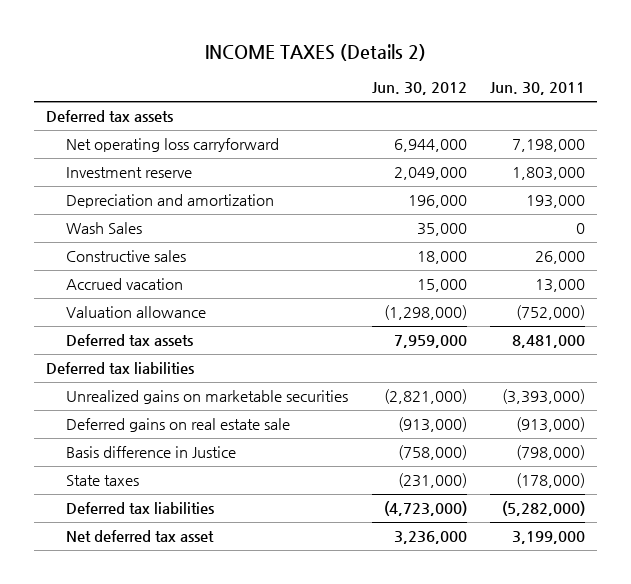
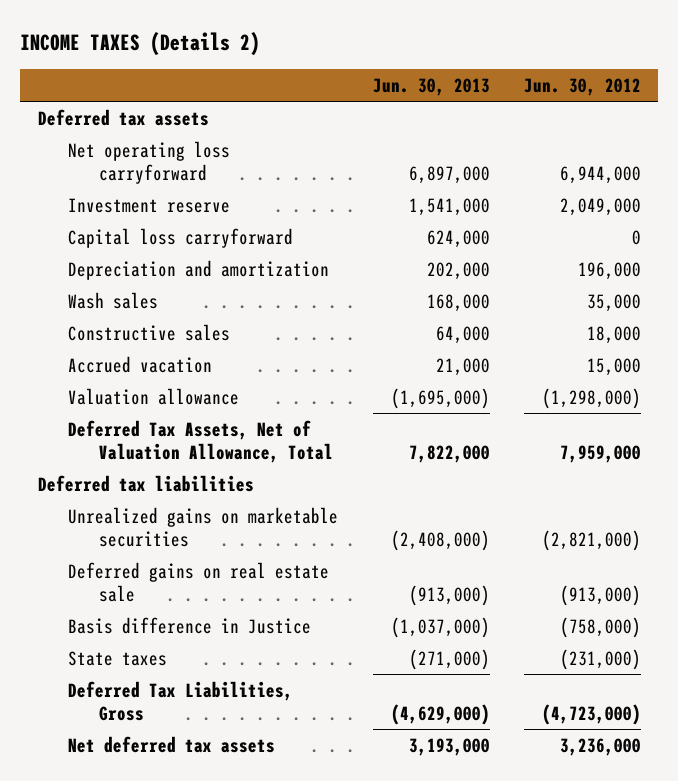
- | Jun. 30, 2012 | Jun. 30, 2011
+ | Jun. 30, 2013 | Jun. 30, 2012
+ Capital loss carryforward | 624,000 | 0
- Wash Sales | 35,000 | 0
+ Wash sales | 168,000 | 35,000
- Deferred tax assets | 7,959,000 | 8,481,000
+ Deferred Tax Assets, Net of Valuation Allowance, Total | 7,822,000 | 7,959,000
- Deferred tax liabilities | (4,723,000) | (5,282,000)
- Net deferred tax asset | 3,236,000 | 3,199,000
+ Deferred Tax Liabilities, Gross | (4,629,000) | (4,723,000)
+ Net deferred tax assets | 3,193,000 | 3,236,000

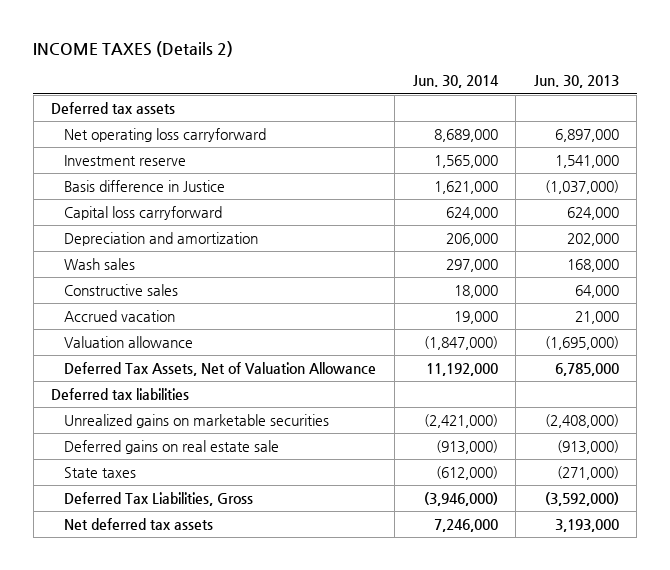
- | Jun. 30, 2013 | Jun. 30, 2012
+ | Jun. 30, 2014 | Jun. 30, 2013
moved up: Basis difference in Justice | 1,621,000 | (1,037,000)
- Deferred Tax Assets, Net of Valuation Allowance, Total | 7,822,000 | 7,959,000
+ Deferred Tax Assets, Net of Valuation Allowance | 11,192,000 | 6,785,000
- Deferred Tax Liabilities, Gross | (4,629,000) | (4,723,000)
+ Deferred Tax Liabilities, Gross | (3,946,000) | (3,592,000)

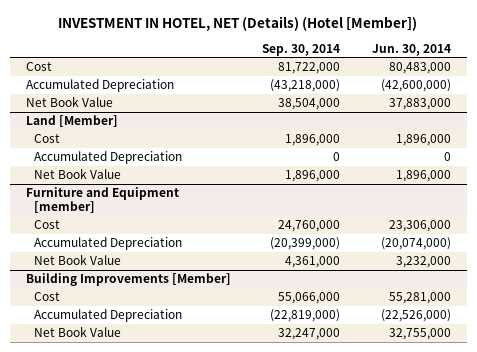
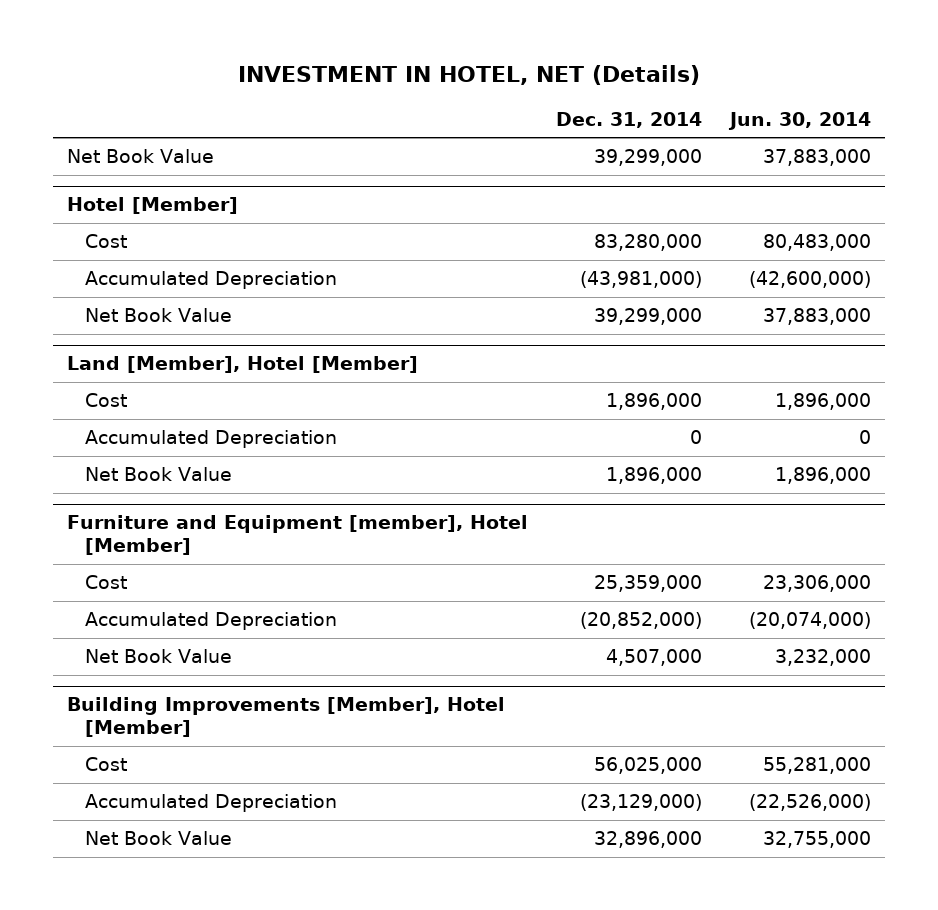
- INVESTMENT IN HOTEL, NET (Details) (Hotel [Member])
+ INVESTMENT IN HOTEL, NET (Details)
- | Sep. 30, 2014 | Jun. 30, 2014
+ | Dec. 31, 2014 | Jun. 30, 2014
+ Net Book Value | 39,299,000 | 37,883,000
+ Hotel [Member]
- Land [Member]
+ Land [Member], Hotel [Member]
- Furniture and Equipment [member]
+ Furniture and Equipment [member], Hotel [Member]
- Building Improvements [Member]
+ Building Improvements [Member], Hotel [Member]

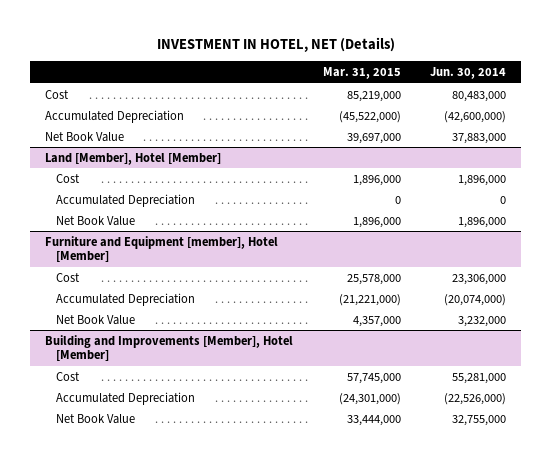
- | Dec. 31, 2014 | Jun. 30, 2014
+ | Mar. 31, 2015 | Jun. 30, 2014
- Net Book Value | 39,299,000 | 37,883,000
- Hotel [Member]
- Building Improvements [Member], Hotel [Member]
+ Building and Improvements [Member], Hotel [Member]

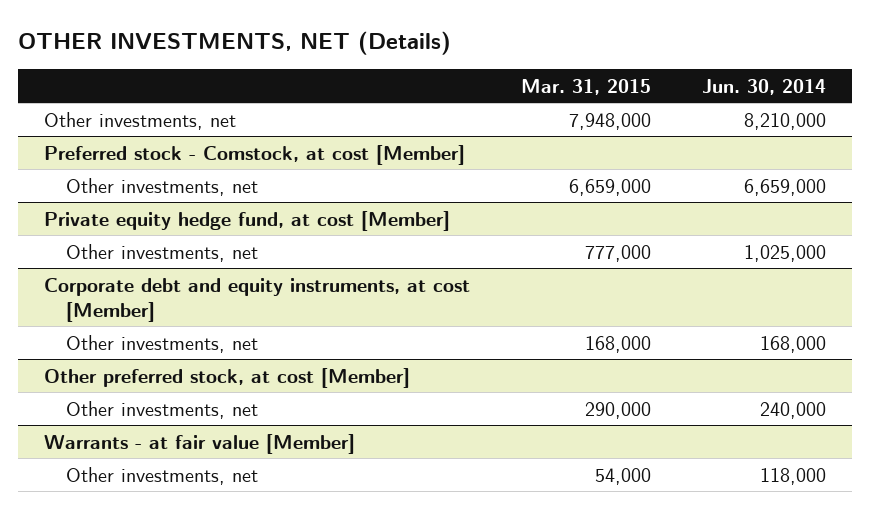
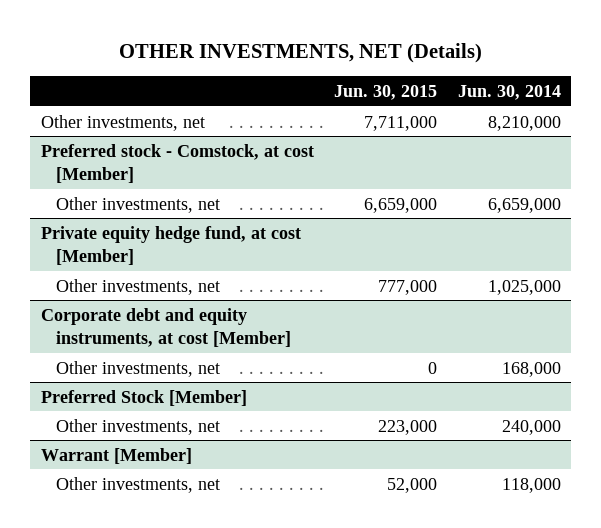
- | Mar. 31, 2015 | Jun. 30, 2014
+ | Jun. 30, 2015 | Jun. 30, 2014
- Other preferred stock, at cost [Member]
+ Preferred Stock [Member]
- Warrants - at fair value [Member]
+ Warrant [Member]

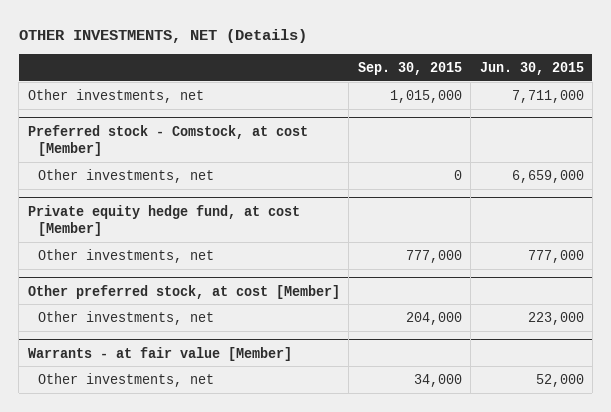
- | Jun. 30, 2015 | Jun. 30, 2014
+ | Sep. 30, 2015 | Jun. 30, 2015
- Corporate debt and equity instruments, at cost [Member]
- Other investments, net | 0 | 168,000
- Preferred Stock [Member]
+ Other preferred stock, at cost [Member]
- Warrant [Member]
+ Warrants - at fair value [Member]

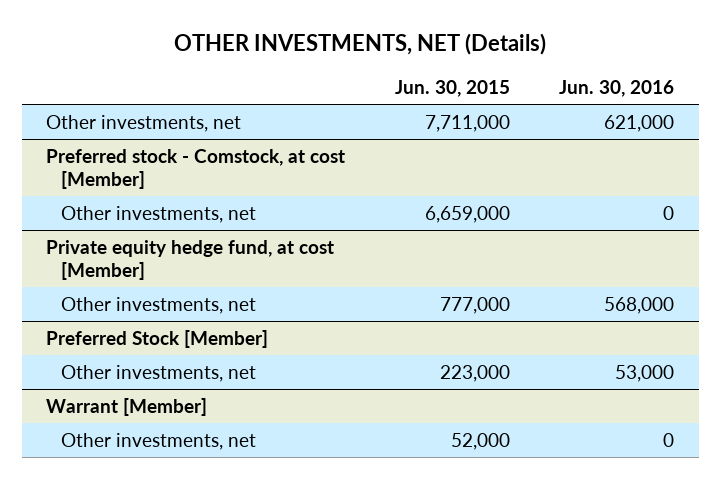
- | Sep. 30, 2015 | Jun. 30, 2015
+ | Jun. 30, 2015 | Jun. 30, 2016
- Other preferred stock, at cost [Member]
+ Preferred Stock [Member]
- Warrants - at fair value [Member]
+ Warrant [Member]

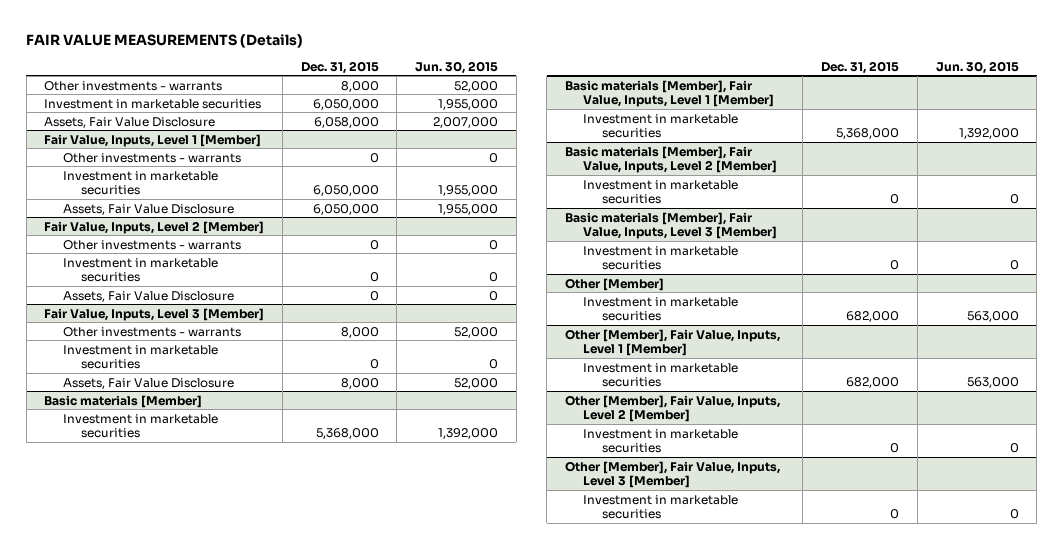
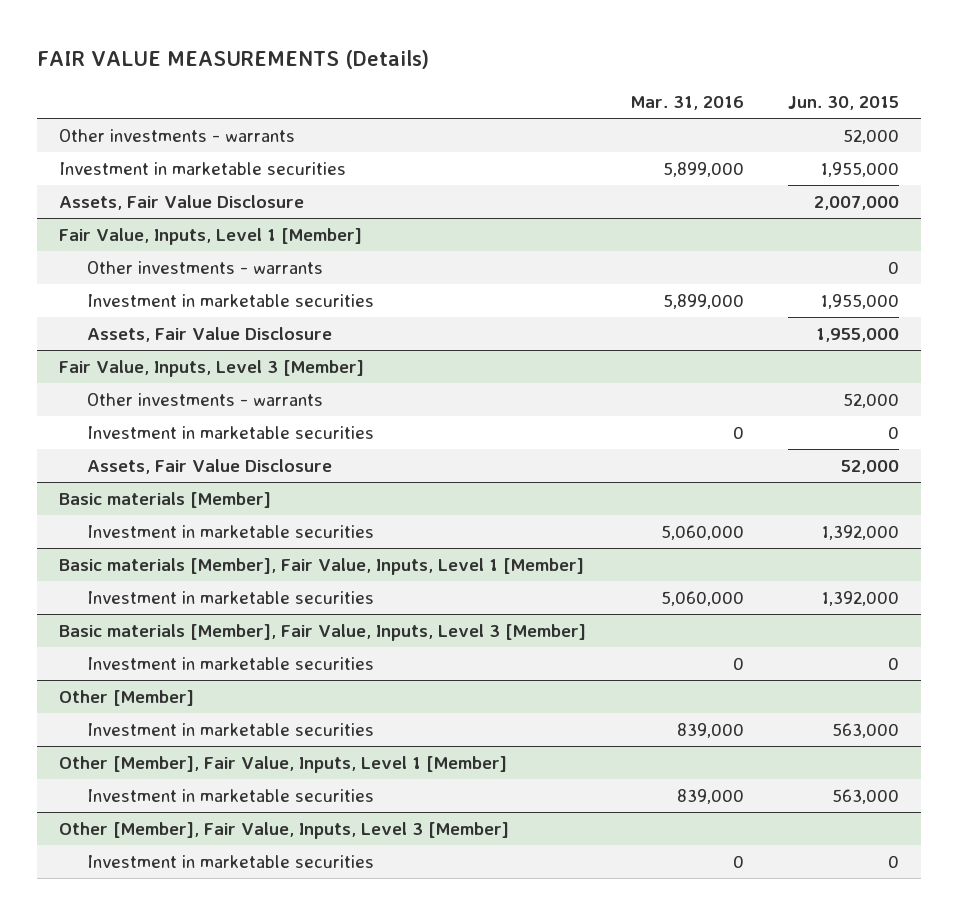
- | Dec. 31, 2015 | Jun. 30, 2015
+ | Mar. 31, 2016 | Jun. 30, 2015
- Fair Value, Inputs, Level 2 [Member]
- Other investments - warrants | 0 | 0
- Investment in marketable securities | 0 | 0
- Assets, Fair Value Disclosure | 0 | 0
- Basic materials [Member], Fair Value, Inputs, Level 2 [Member]
- Investment in marketable securities | 0 | 0
- Other [Member], Fair Value, Inputs, Level 2 [Member]
- Investment in marketable securities | 0 | 0

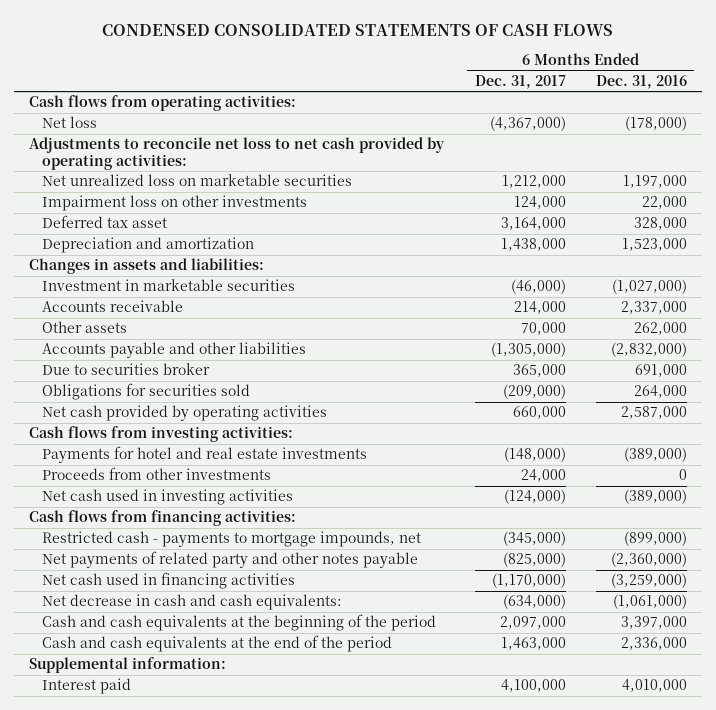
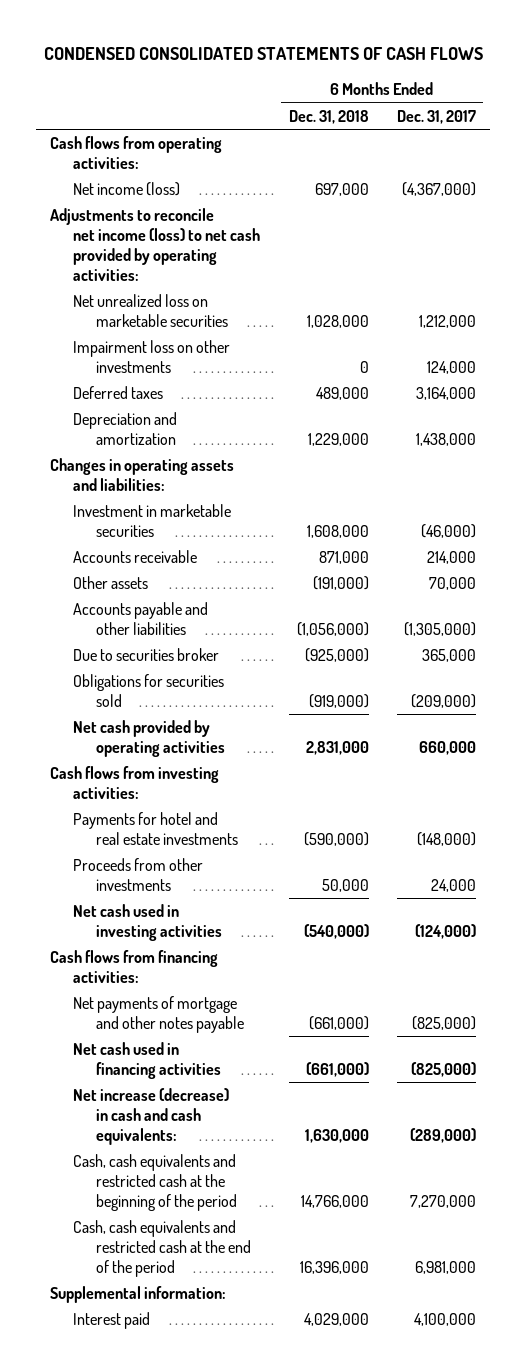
- | 6 Months Ended Dec. 31, 2017 | 6 Months Ended Dec. 31, 2016
+ | 6 Months Ended Dec. 31, 2018 | 6 Months Ended Dec. 31, 2017
- Net loss | (4,367,000) | (178,000)
- Adjustments to reconcile net loss to net cash provided by operating activities:
+ Net income (loss) | 697,000 | (4,367,000)
+ Adjustments to reconcile net income (loss) to net cash provided by operating activities:
- Deferred tax asset | 3,164,000 | 328,000
+ Deferred taxes | 489,000 | 3,164,000
- Changes in assets and liabilities:
+ Changes in operating assets and liabilities:
- Restricted cash - payments to mortgage impounds, net | (345,000) | (899,000)
- Net payments of related party and other notes payable | (825,000) | (2,360,000)
- Net cash used in financing activities | (1,170,000) | (3,259,000)
- Net decrease in cash and cash equivalents: | (634,000) | (1,061,000)
- Cash and cash equivalents at the beginning of the period | 2,097,000 | 3,397,000
- Cash and cash equivalents at the end of the period | 1,463,000 | 2,336,000
+ Net payments of mortgage and other notes payable | (661,000) | (825,000)
+ Net cash used in financing activities | (661,000) | (825,000)
+ Net increase (decrease) in cash and cash equivalents: | 1,630,000 | (289,000)
+ Cash, cash equivalents and restricted cash at the beginning of the period | 14,766,000 | 7,270,000
+ Cash, cash equivalents and restricted cash at the end of the period | 16,396,000 | 6,981,000

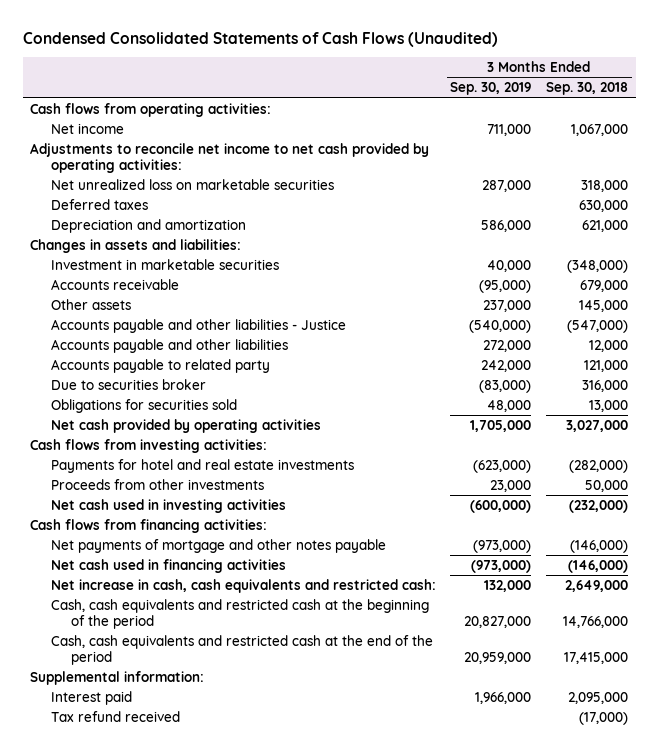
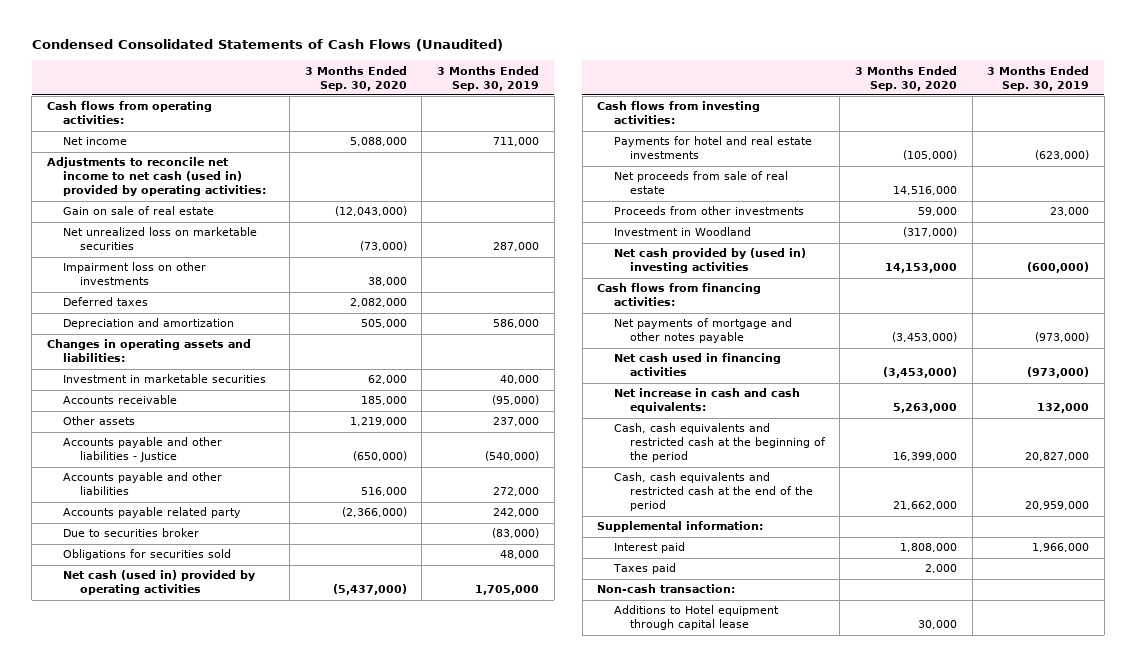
- | 3 Months Ended Sep. 30, 2019 | 3 Months Ended Sep. 30, 2018
+ | 3 Months Ended Sep. 30, 2020 | 3 Months Ended Sep. 30, 2019
- Adjustments to reconcile net income to net cash provided by operating activities:
+ Adjustments to reconcile net income to net cash (used in) provided by operating activities:
+ Gain on sale of real estate | (12,043,000) |
+ Impairment loss on other investments | 38,000 |
- Changes in assets and liabilities:
+ Changes in operating assets and liabilities:
- Accounts payable to related party | 242,000 | 121,000
+ Accounts payable related party | (2,366,000) | 242,000
- Net cash provided by operating activities | 1,705,000 | 3,027,000
+ Net cash (used in) provided by operating activities | (5,437,000) | 1,705,000
+ Net proceeds from sale of real estate | 14,516,000 |
- Net cash used in investing activities | (600,000) | (232,000)
+ Investment in Woodland | (317,000) |
+ Net cash provided by (used in) investing activities | 14,153,000 | (600,000)
- Net increase in cash, cash equivalents and restricted cash: | 132,000 | 2,649,000
+ Net increase in cash and cash equivalents: | 5,263,000 | 132,000
- Tax refund received | | (17,000)
+ Taxes paid | 2,000 |
+ Non-cash transaction:
+ Additions to Hotel equipment through capital lease | 30,000 |

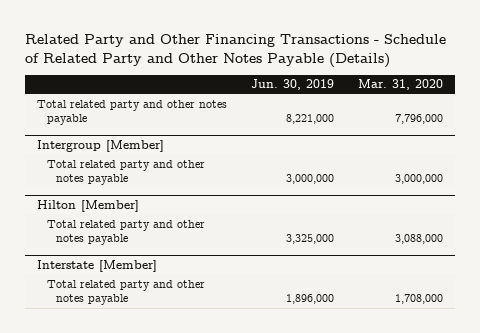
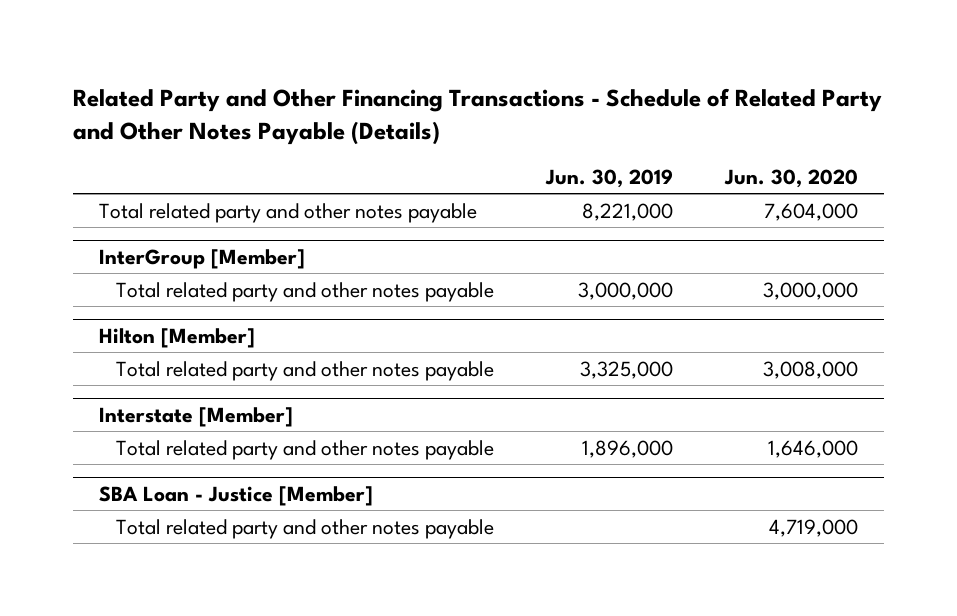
- | Jun. 30, 2019 | Mar. 31, 2020
+ | Jun. 30, 2019 | Jun. 30, 2020
- Intergroup [Member]
+ InterGroup [Member]
+ SBA Loan - Justice [Member]
+ Total related party and other notes payable | | 4,719,000

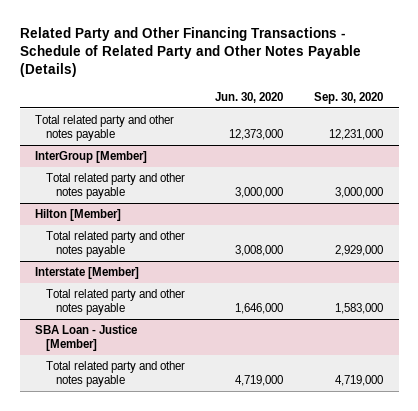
- | Jun. 30, 2019 | Jun. 30, 2020
+ | Jun. 30, 2020 | Sep. 30, 2020
- Total related party and other notes payable | 8,221,000 | 7,604,000
+ Total related party and other notes payable | 12,373,000 | 12,231,000

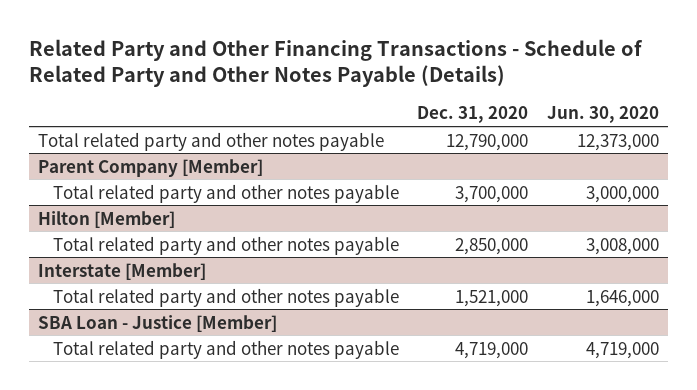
- | Jun. 30, 2020 | Sep. 30, 2020
+ | Dec. 31, 2020 | Jun. 30, 2020
- InterGroup [Member]
+ Parent Company [Member]

